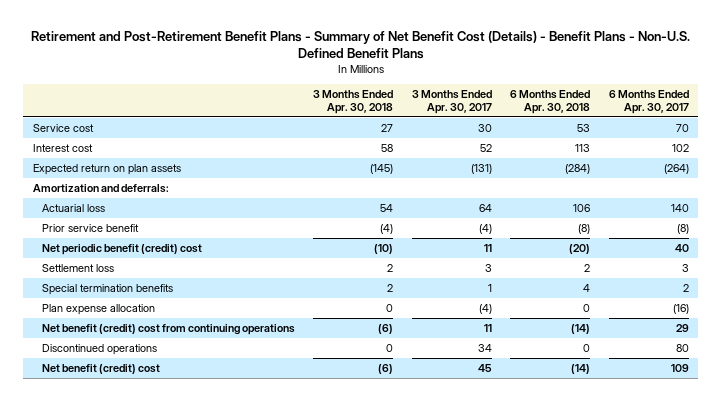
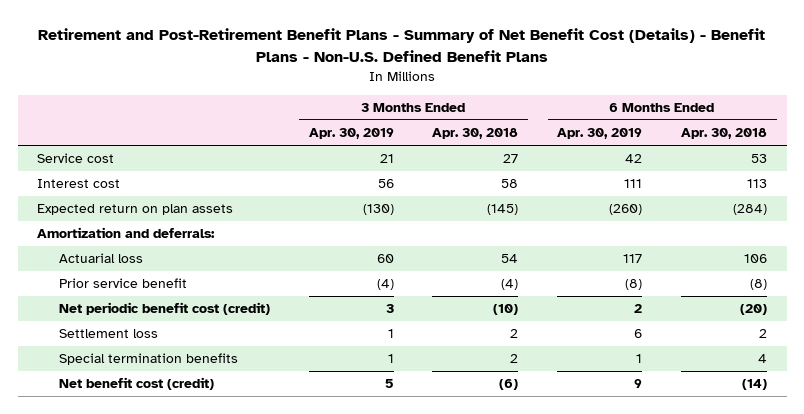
- | 3 Months Ended Apr. 30, 2018 | 3 Months Ended Apr. 30, 2017 | 6 Months Ended Apr. 30, 2018 | 6 Months Ended Apr. 30, 2017
+ | 3 Months Ended Apr. 30, 2019 | 3 Months Ended Apr. 30, 2018 | 6 Months Ended Apr. 30, 2019 | 6 Months Ended Apr. 30, 2018
- Net periodic benefit (credit) cost | (10) | 11 | (20) | 40
+ Net periodic benefit cost (credit) | 3 | (10) | 2 | (20)
- Plan expense allocation | 0 | (4) | 0 | (16)
- Net benefit (credit) cost from continuing operations | (6) | 11 | (14) | 29
- Discontinued operations | 0 | 34 | 0 | 80
- Net benefit (credit) cost | (6) | 45 | (14) | 109
+ Net benefit cost (credit) | 5 | (6) | 9 | (14)

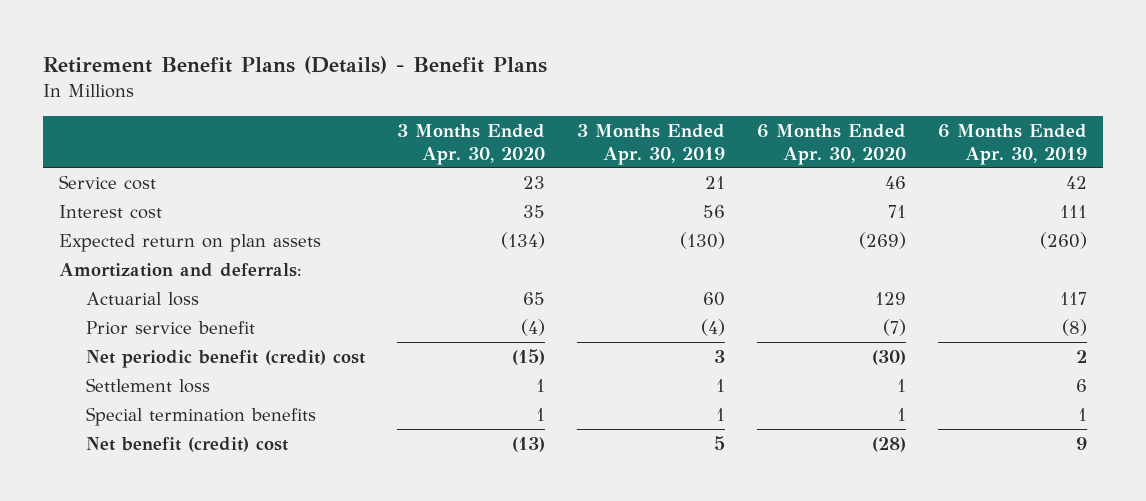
- Retirement and Post-Retirement Benefit Plans - Summary of Net Benefit Cost (Details) - Benefit Plans - Non-U.S. Defined Benefit Plans
+ Retirement Benefit Plans (Details) - Benefit Plans
- | 3 Months Ended Apr. 30, 2019 | 3 Months Ended Apr. 30, 2018 | 6 Months Ended Apr. 30, 2019 | 6 Months Ended Apr. 30, 2018
+ | 3 Months Ended Apr. 30, 2020 | 3 Months Ended Apr. 30, 2019 | 6 Months Ended Apr. 30, 2020 | 6 Months Ended Apr. 30, 2019
- Net periodic benefit cost (credit) | 3 | (10) | 2 | (20)
+ Net periodic benefit (credit) cost | (15) | 3 | (30) | 2
- Net benefit cost (credit) | 5 | (6) | 9 | (14)
+ Net benefit (credit) cost | (13) | 5 | (28) | 9

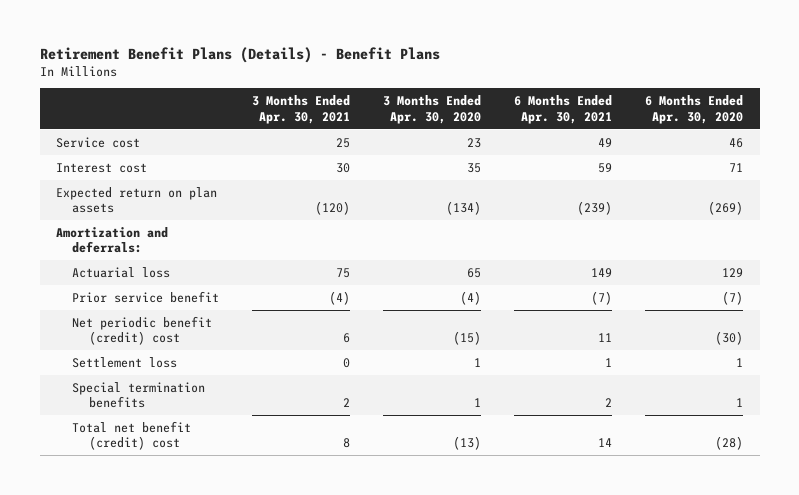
- | 3 Months Ended Apr. 30, 2020 | 3 Months Ended Apr. 30, 2019 | 6 Months Ended Apr. 30, 2020 | 6 Months Ended Apr. 30, 2019
+ | 3 Months Ended Apr. 30, 2021 | 3 Months Ended Apr. 30, 2020 | 6 Months Ended Apr. 30, 2021 | 6 Months Ended Apr. 30, 2020
- Net benefit (credit) cost | (13) | 5 | (28) | 9
+ Total net benefit (credit) cost | 8 | (13) | 14 | (28)

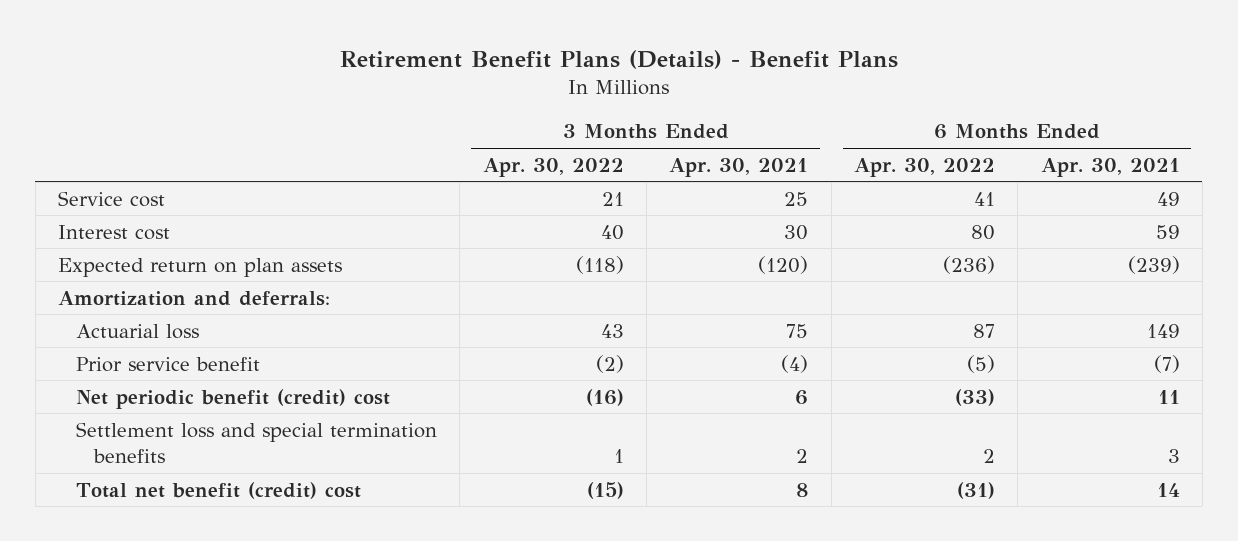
- | 3 Months Ended Apr. 30, 2021 | 3 Months Ended Apr. 30, 2020 | 6 Months Ended Apr. 30, 2021 | 6 Months Ended Apr. 30, 2020
+ | 3 Months Ended Apr. 30, 2022 | 3 Months Ended Apr. 30, 2021 | 6 Months Ended Apr. 30, 2022 | 6 Months Ended Apr. 30, 2021
- Settlement loss | 0 | 1 | 1 | 1
- Special termination benefits | 2 | 1 | 2 | 1
+ Settlement loss and special termination benefits | 1 | 2 | 2 | 3

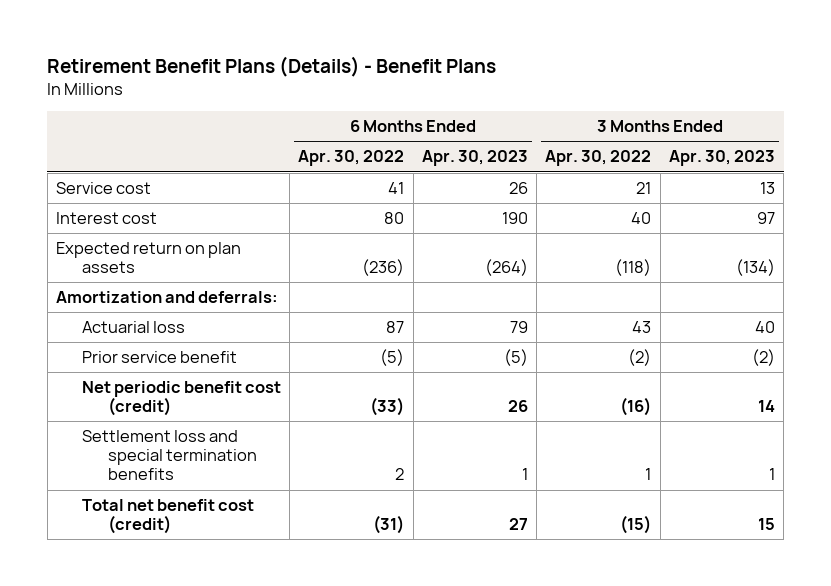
- | 3 Months Ended Apr. 30, 2022 | 3 Months Ended Apr. 30, 2021 | 6 Months Ended Apr. 30, 2022 | 6 Months Ended Apr. 30, 2021
+ | 6 Months Ended Apr. 30, 2022 | 6 Months Ended Apr. 30, 2023 | 3 Months Ended Apr. 30, 2022 | 3 Months Ended Apr. 30, 2023
- Net periodic benefit (credit) cost | (16) | 6 | (33) | 11
+ Net periodic benefit cost (credit) | (33) | 26 | (16) | 14
- Total net benefit (credit) cost | (15) | 8 | (31) | 14
+ Total net benefit cost (credit) | (31) | 27 | (15) | 15

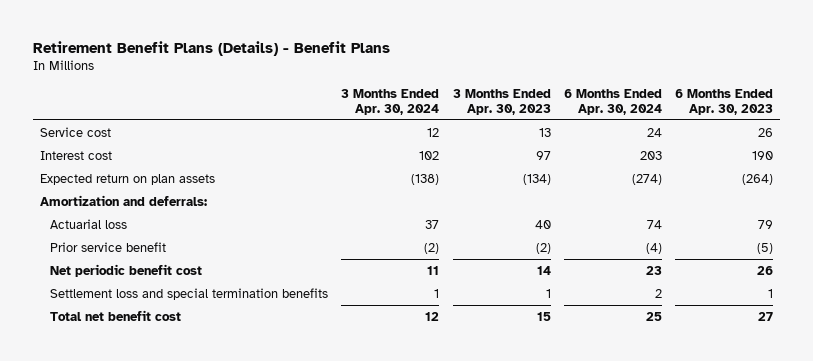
- | 6 Months Ended Apr. 30, 2022 | 6 Months Ended Apr. 30, 2023 | 3 Months Ended Apr. 30, 2022 | 3 Months Ended Apr. 30, 2023
+ | 3 Months Ended Apr. 30, 2024 | 3 Months Ended Apr. 30, 2023 | 6 Months Ended Apr. 30, 2024 | 6 Months Ended Apr. 30, 2023
- Net periodic benefit cost (credit) | (33) | 26 | (16) | 14
+ Net periodic benefit cost | 11 | 14 | 23 | 26
- Total net benefit cost (credit) | (31) | 27 | (15) | 15
+ Total net benefit cost | 12 | 15 | 25 | 27

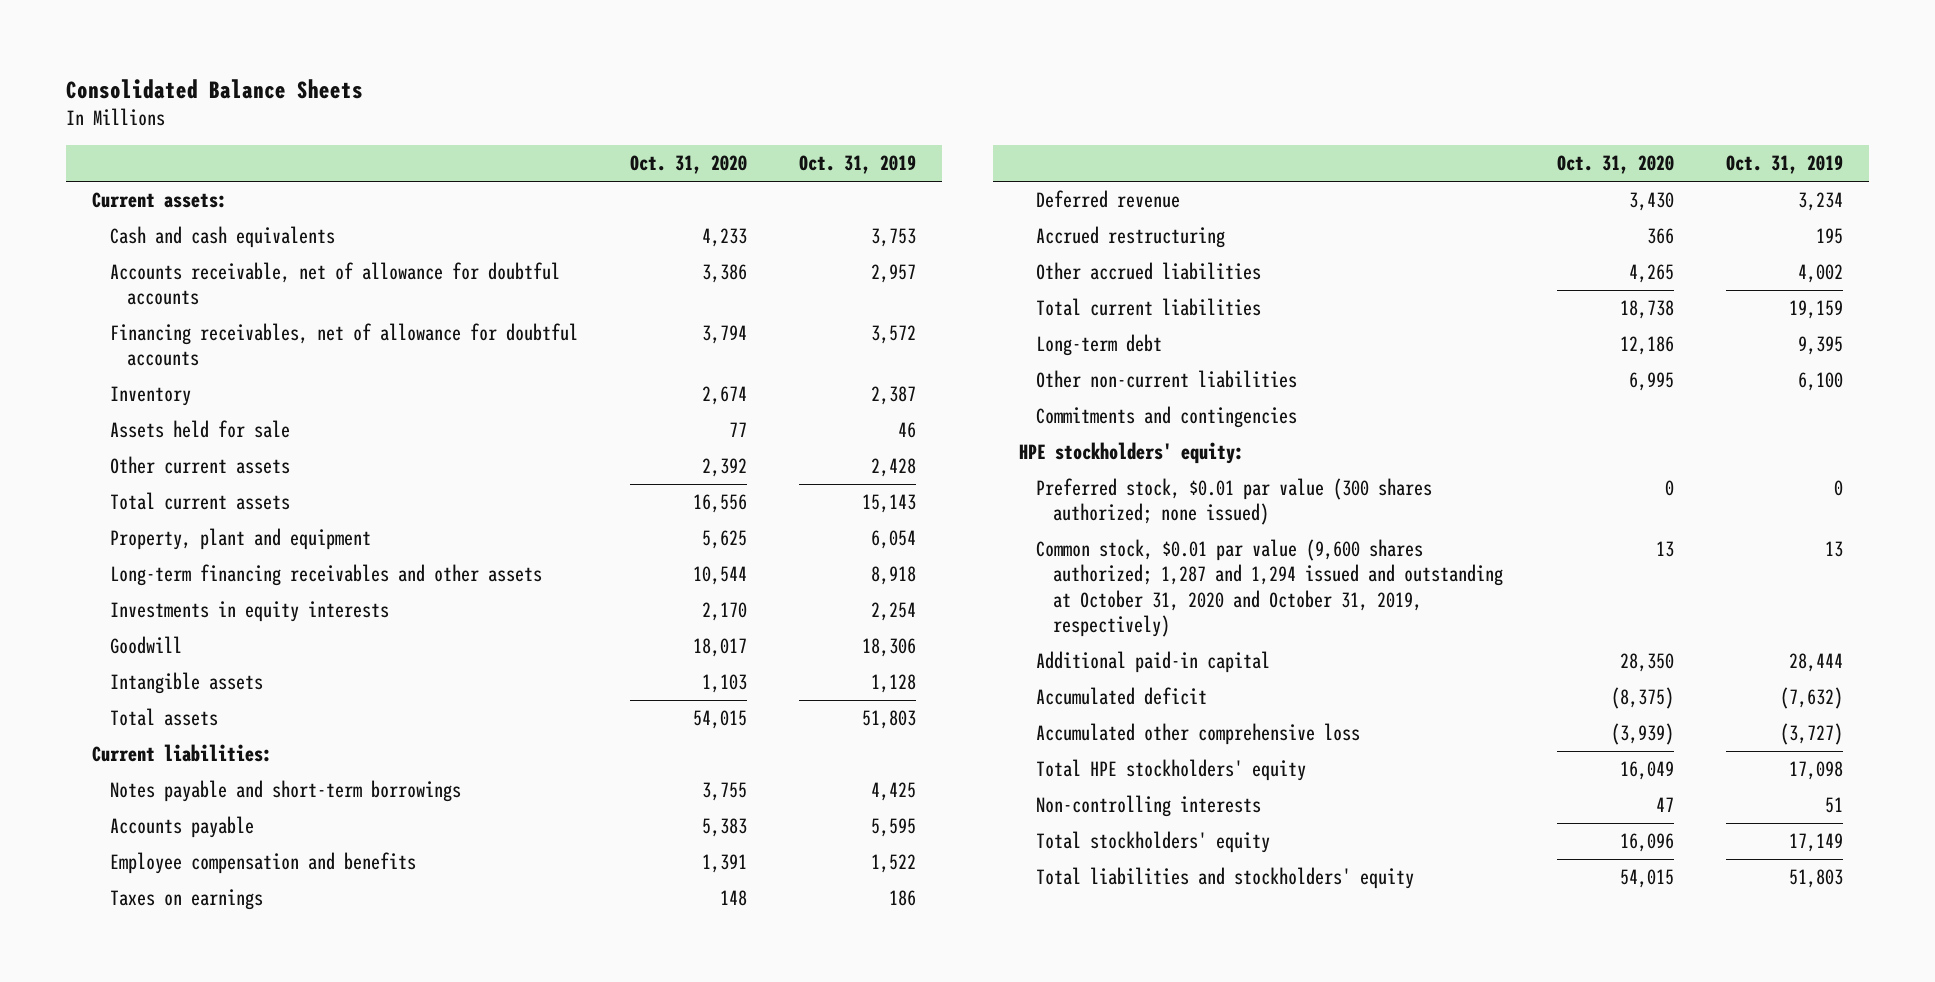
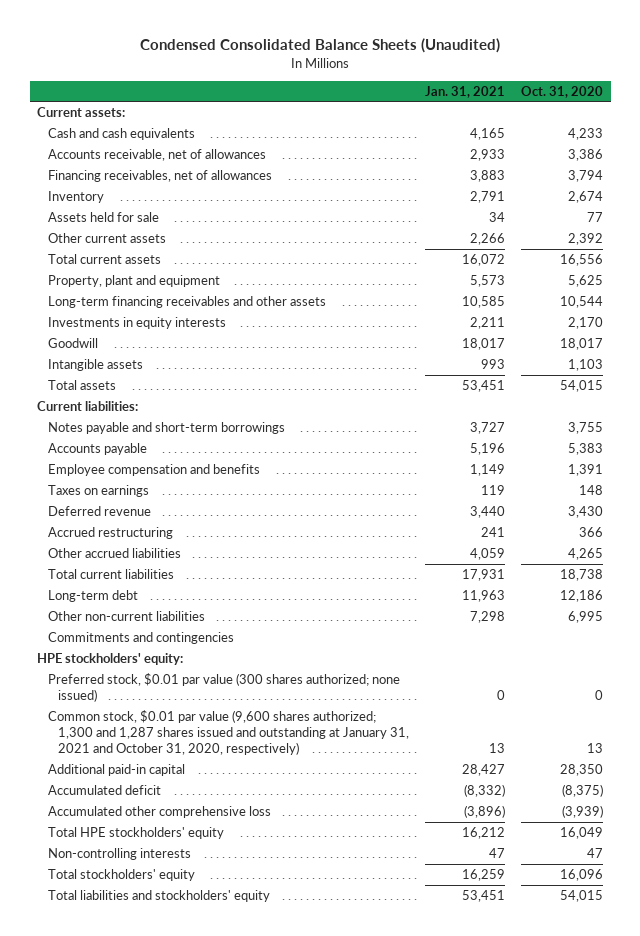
- Consolidated Balance Sheets
+ Condensed Consolidated Balance Sheets (Unaudited)
- | Oct. 31, 2020 | Oct. 31, 2019
+ | Jan. 31, 2021 | Oct. 31, 2020
- Accounts receivable, net of allowance for doubtful accounts | 3,386 | 2,957
- Financing receivables, net of allowance for doubtful accounts | 3,794 | 3,572
+ Accounts receivable, net of allowances | 2,933 | 3,386
+ Financing receivables, net of allowances | 3,883 | 3,794
- Common stock, $0.01 par value (9,600 shares authorized; 1,287 and 1,294 issued and outstanding at October 31, 2020 and October 31, 2019, respectively) | 13 | 13
+ Common stock, $0.01 par value (9,600 shares authorized; 1,300 and 1,287 shares issued and outstanding at January 31, 2021 and October 31, 2020, respectively) | 13 | 13

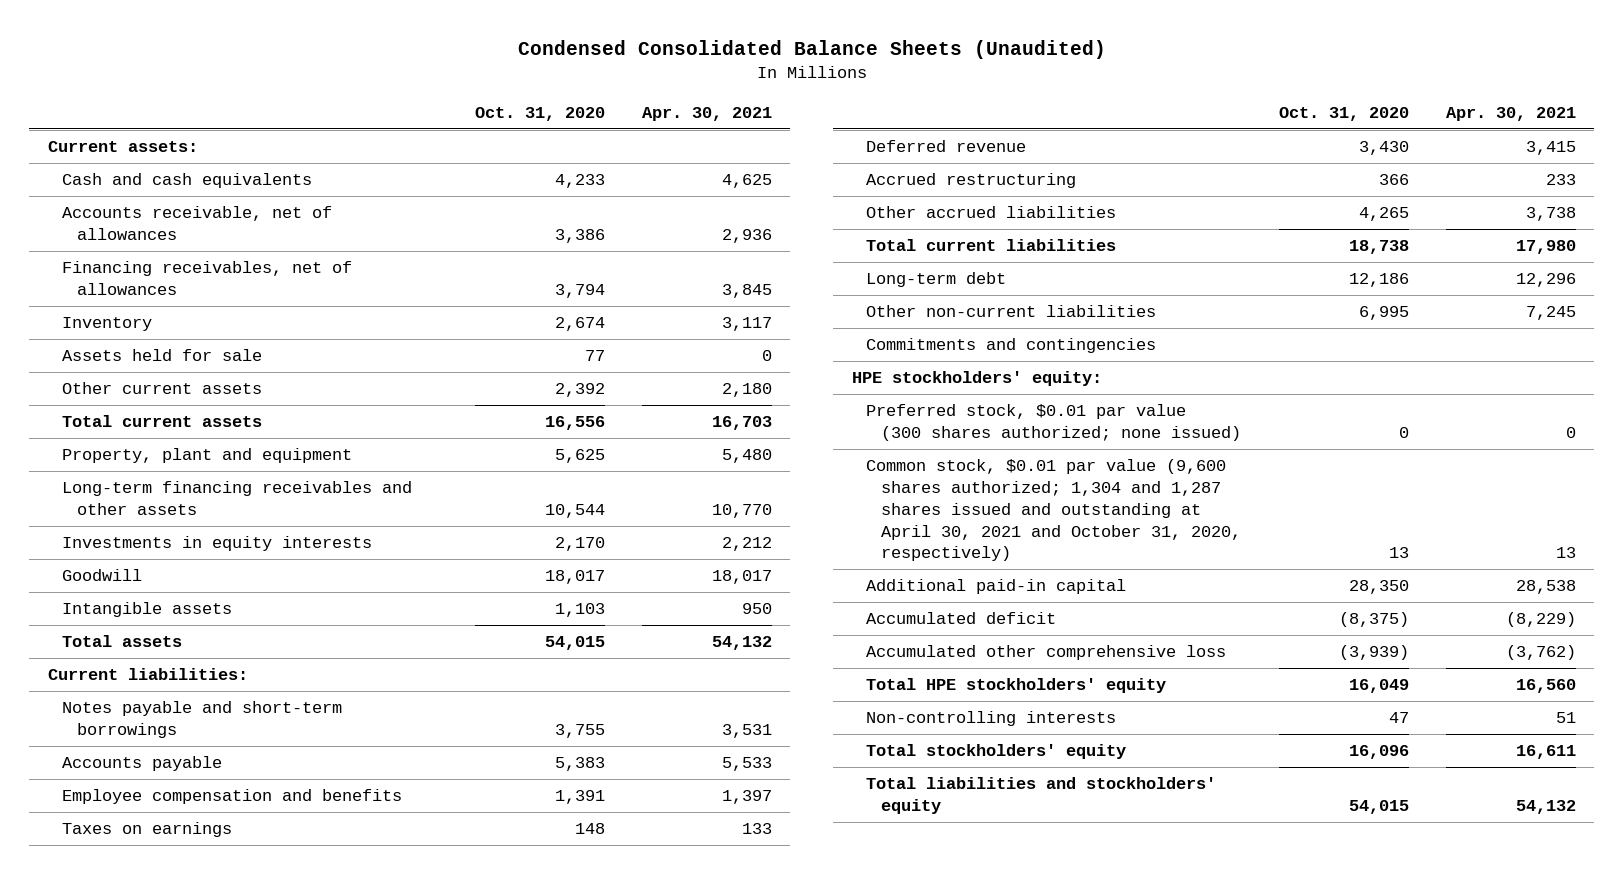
- | Jan. 31, 2021 | Oct. 31, 2020
+ | Oct. 31, 2020 | Apr. 30, 2021
- Common stock, $0.01 par value (9,600 shares authorized; 1,300 and 1,287 shares issued and outstanding at January 31, 2021 and October 31, 2020, respectively) | 13 | 13
+ Common stock, $0.01 par value (9,600 shares authorized; 1,304 and 1,287 shares issued and outstanding at April 30, 2021 and October 31, 2020, respectively) | 13 | 13

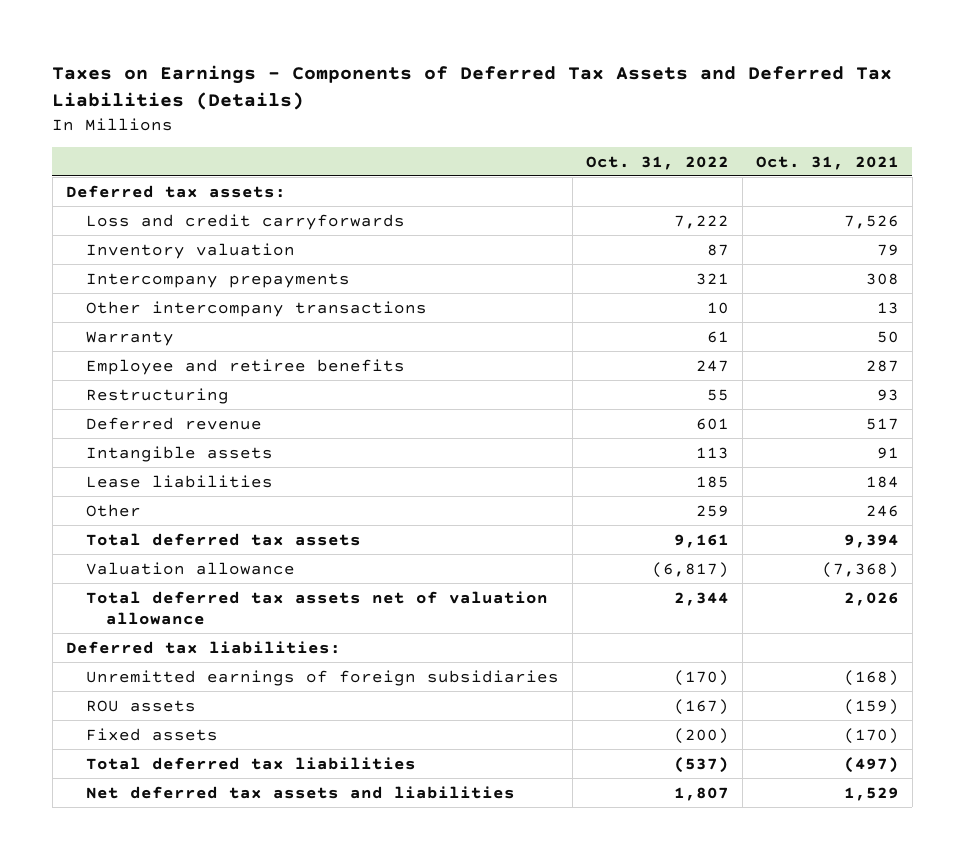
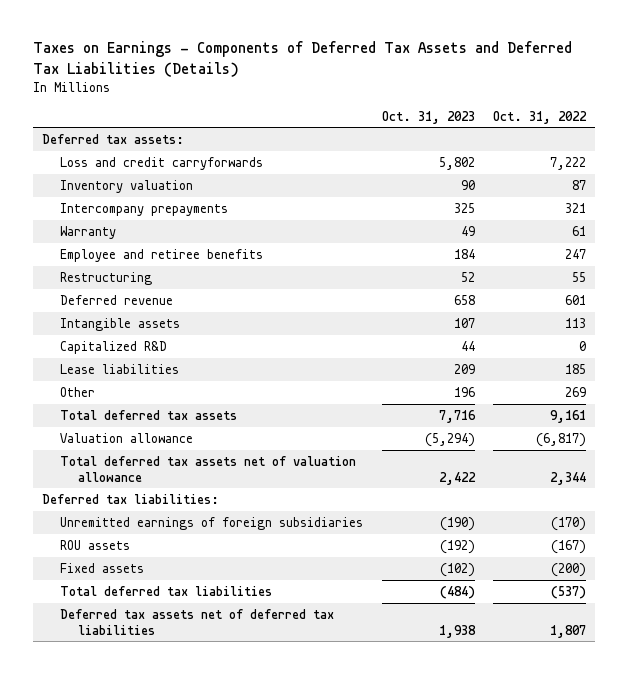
- | Oct. 31, 2022 | Oct. 31, 2021
+ | Oct. 31, 2023 | Oct. 31, 2022
- Other intercompany transactions | 10 | 13
+ Capitalized R&D | 44 | 0
- Other | 259 | 246
+ Other | 196 | 269
- Net deferred tax assets and liabilities | 1,807 | 1,529
+ Deferred tax assets net of deferred tax liabilities | 1,938 | 1,807

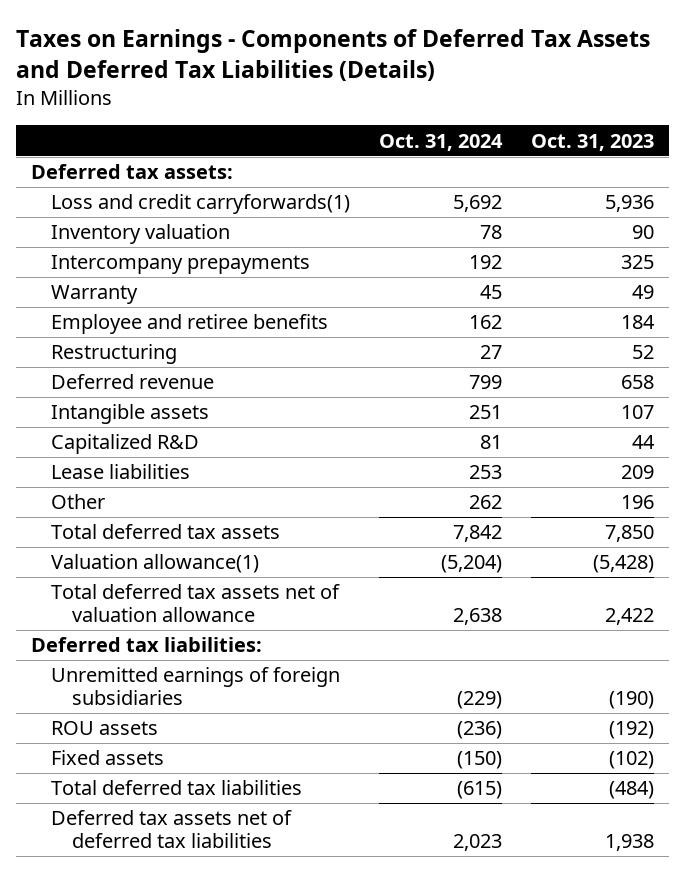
- | Oct. 31, 2023 | Oct. 31, 2022
+ | Oct. 31, 2024 | Oct. 31, 2023
- Loss and credit carryforwards | 5,802 | 7,222
+ Loss and credit carryforwards(1) | 5,692 | 5,936
- Total deferred tax assets | 7,716 | 9,161
- Valuation allowance | (5,294) | (6,817)
+ Total deferred tax assets | 7,842 | 7,850
+ Valuation allowance(1) | (5,204) | (5,428)

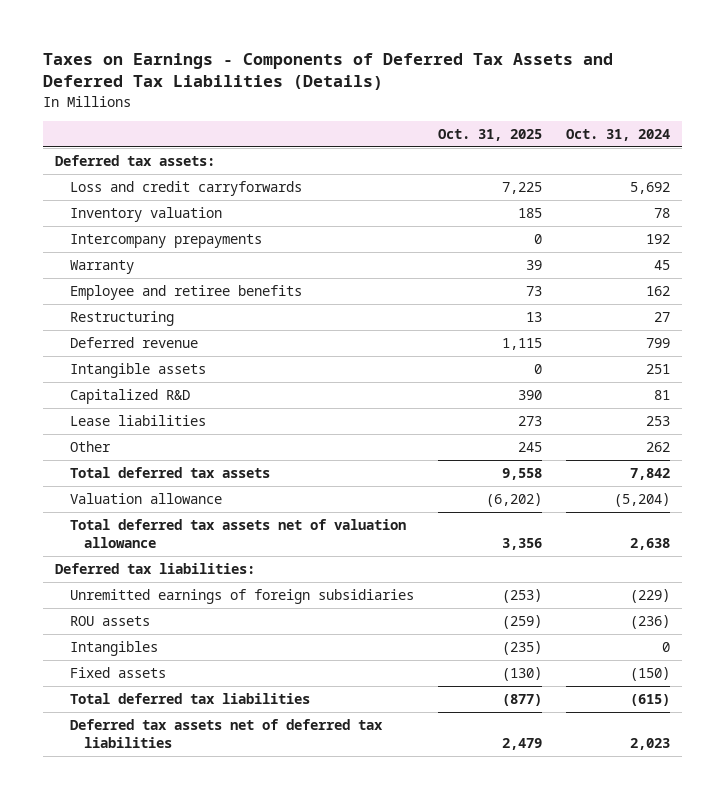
- | Oct. 31, 2024 | Oct. 31, 2023
+ | Oct. 31, 2025 | Oct. 31, 2024
- Loss and credit carryforwards(1) | 5,692 | 5,936
+ Loss and credit carryforwards | 7,225 | 5,692
- Valuation allowance(1) | (5,204) | (5,428)
+ Valuation allowance | (6,202) | (5,204)
+ Intangibles | (235) | 0

